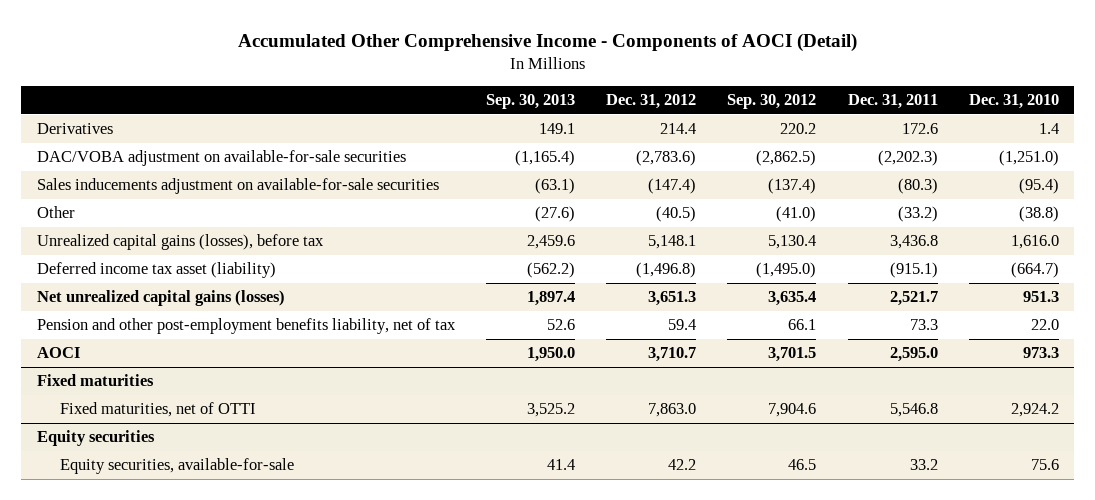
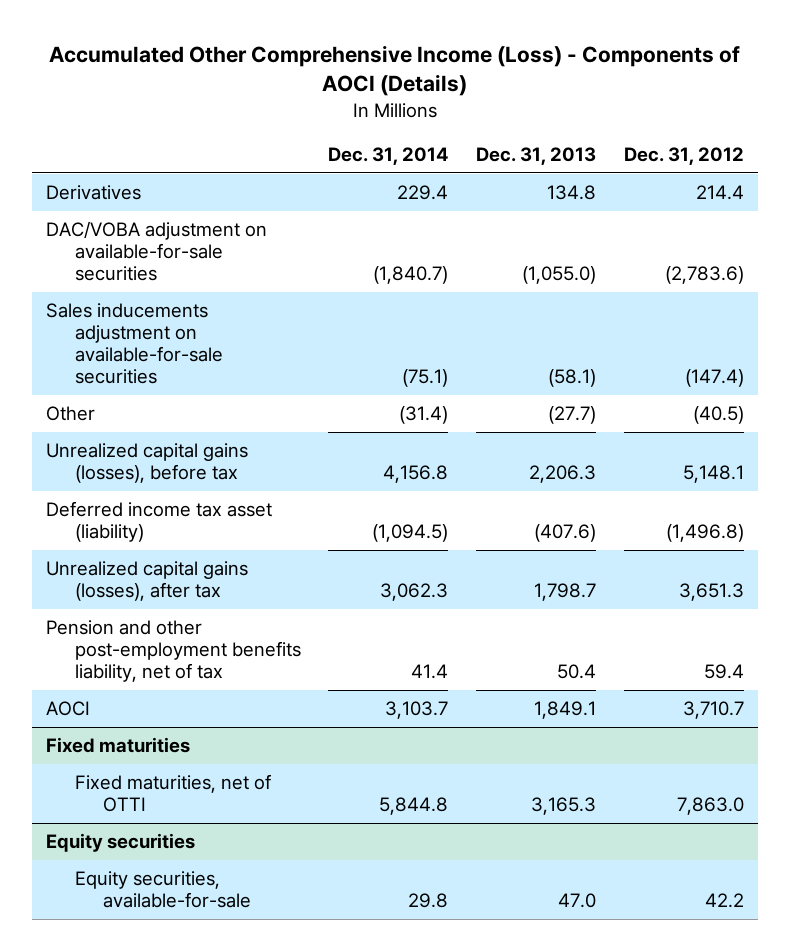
- Accumulated Other Comprehensive Income - Components of AOCI (Detail)
+ Accumulated Other Comprehensive Income (Loss) - Components of AOCI (Details)
- | Sep. 30, 2013 | Dec. 31, 2012 | Sep. 30, 2012 | Dec. 31, 2011 | Dec. 31, 2010
+ | Dec. 31, 2014 | Dec. 31, 2013 | Dec. 31, 2012
- Net unrealized capital gains (losses) | 1,897.4 | 3,651.3 | 3,635.4 | 2,521.7 | 951.3
+ Unrealized capital gains (losses), after tax | 3,062.3 | 1,798.7 | 3,651.3

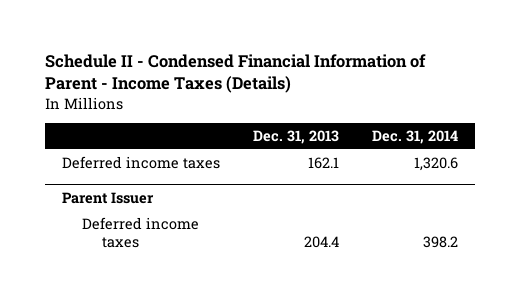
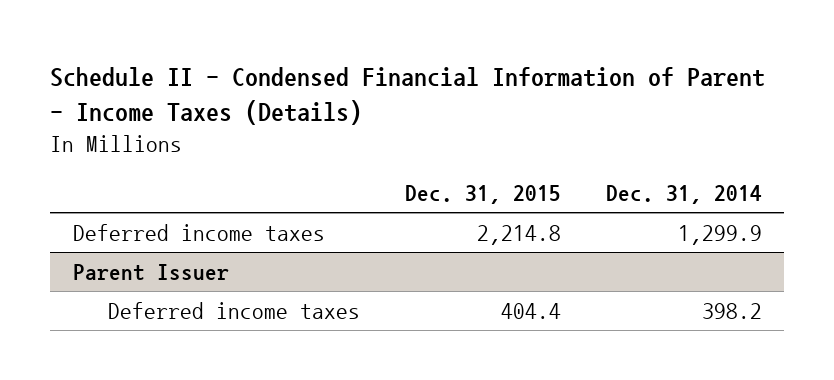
- | Dec. 31, 2013 | Dec. 31, 2014
+ | Dec. 31, 2015 | Dec. 31, 2014
- Deferred income taxes | 162.1 | 1,320.6
+ Deferred income taxes | 2,214.8 | 1,299.9

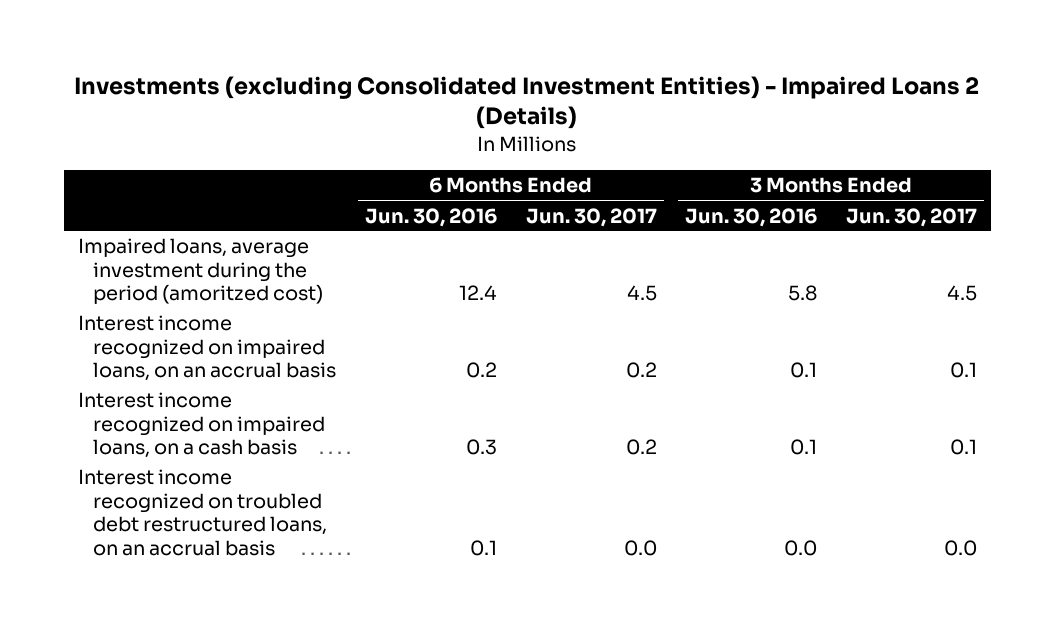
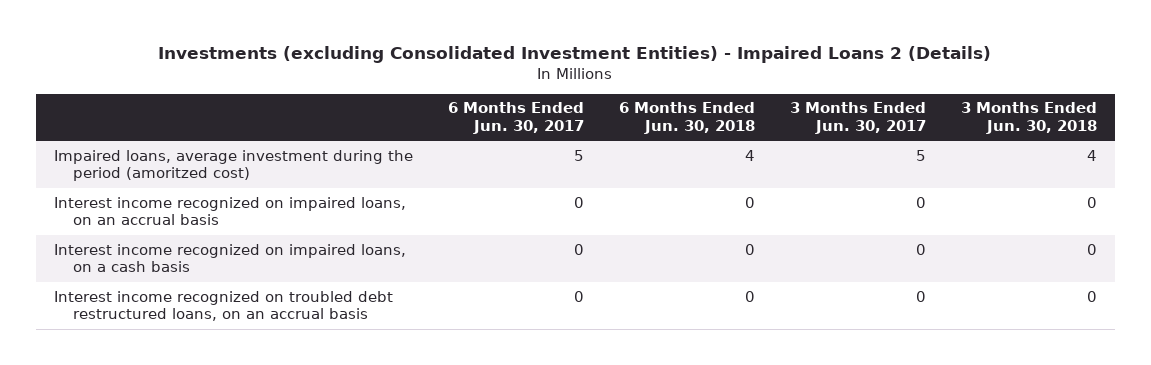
- | 6 Months Ended Jun. 30, 2016 | 6 Months Ended Jun. 30, 2017 | 3 Months Ended Jun. 30, 2016 | 3 Months Ended Jun. 30, 2017
+ | 6 Months Ended Jun. 30, 2017 | 6 Months Ended Jun. 30, 2018 | 3 Months Ended Jun. 30, 2017 | 3 Months Ended Jun. 30, 2018
- Impaired loans, average investment during the period (amoritzed cost) | 12.4 | 4.5 | 5.8 | 4.5
- Interest income recognized on impaired loans, on an accrual basis | 0.2 | 0.2 | 0.1 | 0.1
- Interest income recognized on impaired loans, on a cash basis | 0.3 | 0.2 | 0.1 | 0.1
- Interest income recognized on troubled debt restructured loans, on an accrual basis | 0.1 | 0.0 | 0.0 | 0.0
+ Impaired loans, average investment during the period (amoritzed cost) | 5 | 4 | 5 | 4
+ Interest income recognized on impaired loans, on an accrual basis | 0 | 0 | 0 | 0
+ Interest income recognized on impaired loans, on a cash basis | 0 | 0 | 0 | 0
+ Interest income recognized on troubled debt restructured loans, on an accrual basis | 0 | 0 | 0 | 0

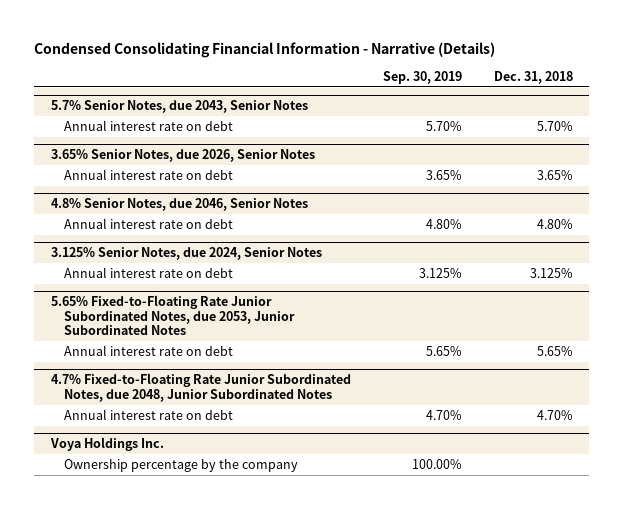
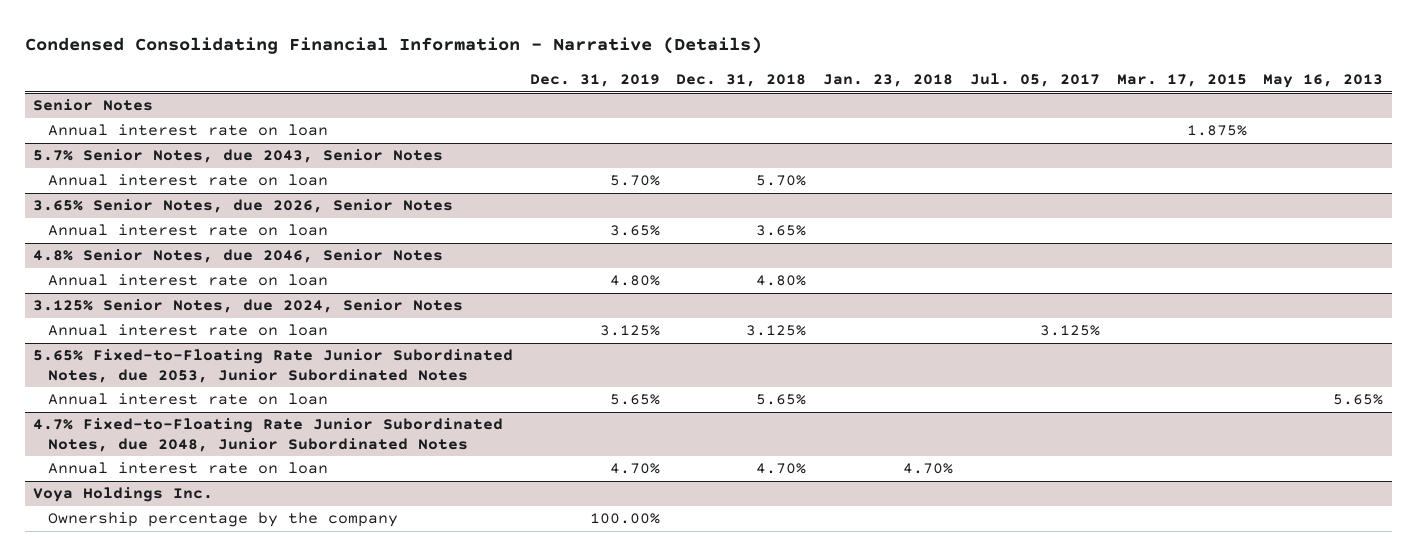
- | Sep. 30, 2019 | Dec. 31, 2018
+ | Dec. 31, 2019 | Dec. 31, 2018 | Jan. 23, 2018 | Jul. 05, 2017 | Mar. 17, 2015 | May 16, 2013
+ Senior Notes
+ Annual interest rate on loan | | | | | 1.875% |
@ 5.7% Senior Notes, due 2043, Senior Notes
- Annual interest rate on debt | 5.70% | 5.70%
+ Annual interest rate on loan | 5.70% | 5.70% | | | |
@ 3.65% Senior Notes, due 2026, Senior Notes
- Annual interest rate on debt | 3.65% | 3.65%
+ Annual interest rate on loan | 3.65% | 3.65% | | | |
@ 4.8% Senior Notes, due 2046, Senior Notes
- Annual interest rate on debt | 4.80% | 4.80%
+ Annual interest rate on loan | 4.80% | 4.80% | | | |
@ 3.125% Senior Notes, due 2024, Senior Notes
- Annual interest rate on debt | 3.125% | 3.125%
+ Annual interest rate on loan | 3.125% | 3.125% | | 3.125% | |
@ 5.65% Fixed-to-Floating Rate Junior Subordinated Notes, due 2053, Junior Subordinated Notes
- Annual interest rate on debt | 5.65% | 5.65%
+ Annual interest rate on loan | 5.65% | 5.65% | | | | 5.65%
@ 4.7% Fixed-to-Floating Rate Junior Subordinated Notes, due 2048, Junior Subordinated Notes
- Annual interest rate on debt | 4.70% | 4.70%
+ Annual interest rate on loan | 4.70% | 4.70% | 4.70% | | |

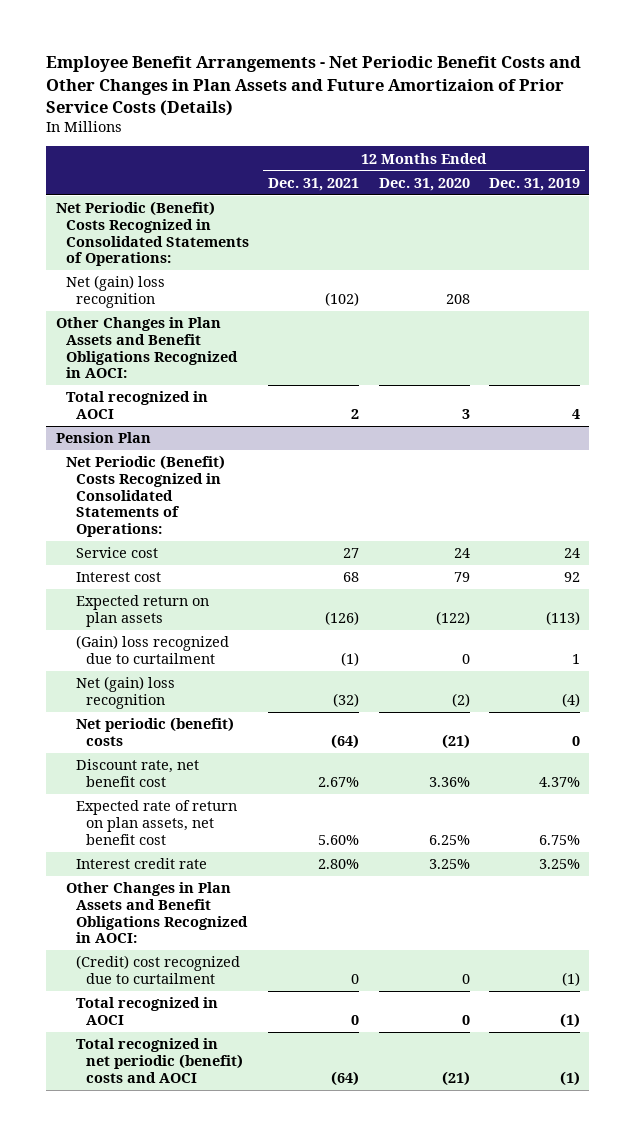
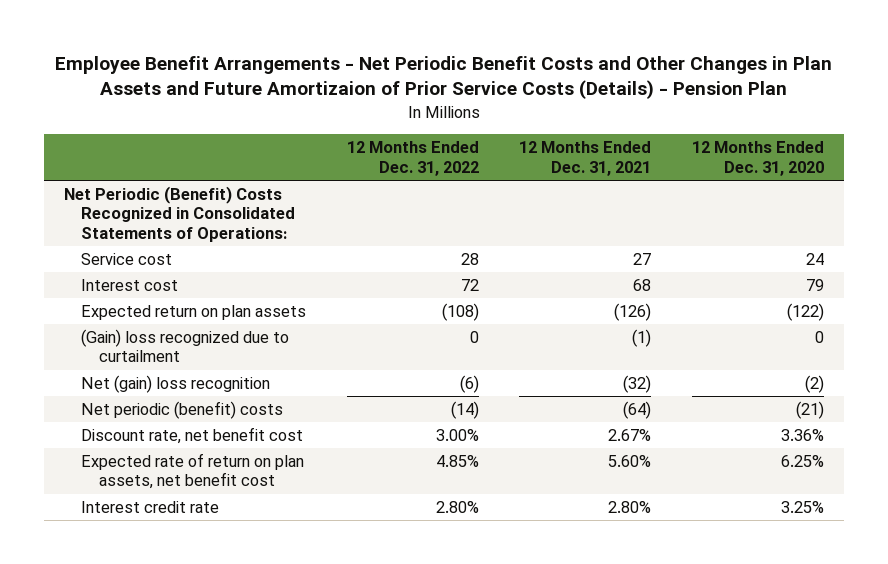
- Employee Benefit Arrangements - Net Periodic Benefit Costs and Other Changes in Plan Assets and Future Amortizaion of Prior Service Costs (Details)
+ Employee Benefit Arrangements - Net Periodic Benefit Costs and Other Changes in Plan Assets and Future Amortizaion of Prior Service Costs (Details) - Pension Plan
- | 12 Months Ended Dec. 31, 2021 | 12 Months Ended Dec. 31, 2020 | 12 Months Ended Dec. 31, 2019
+ | 12 Months Ended Dec. 31, 2022 | 12 Months Ended Dec. 31, 2021 | 12 Months Ended Dec. 31, 2020
- Net (gain) loss recognition | (102) | 208 |
- Other Changes in Plan Assets and Benefit Obligations Recognized in AOCI:
- Total recognized in AOCI | 2 | 3 | 4
- Pension Plan
- Net Periodic (Benefit) Costs Recognized in Consolidated Statements of Operations:
- Other Changes in Plan Assets and Benefit Obligations Recognized in AOCI:
- (Credit) cost recognized due to curtailment | 0 | 0 | (1)
- Total recognized in AOCI | 0 | 0 | (1)
- Total recognized in net periodic (benefit) costs and AOCI | (64) | (21) | (1)

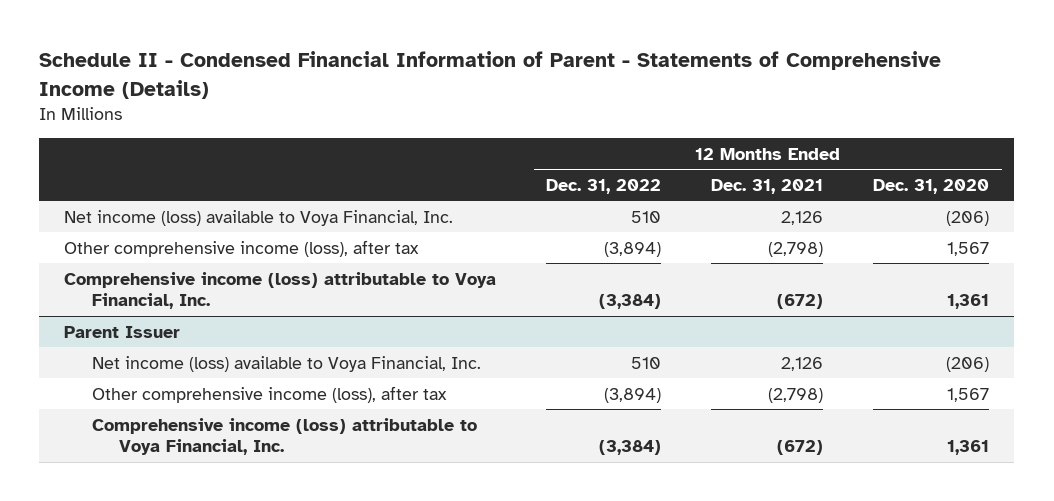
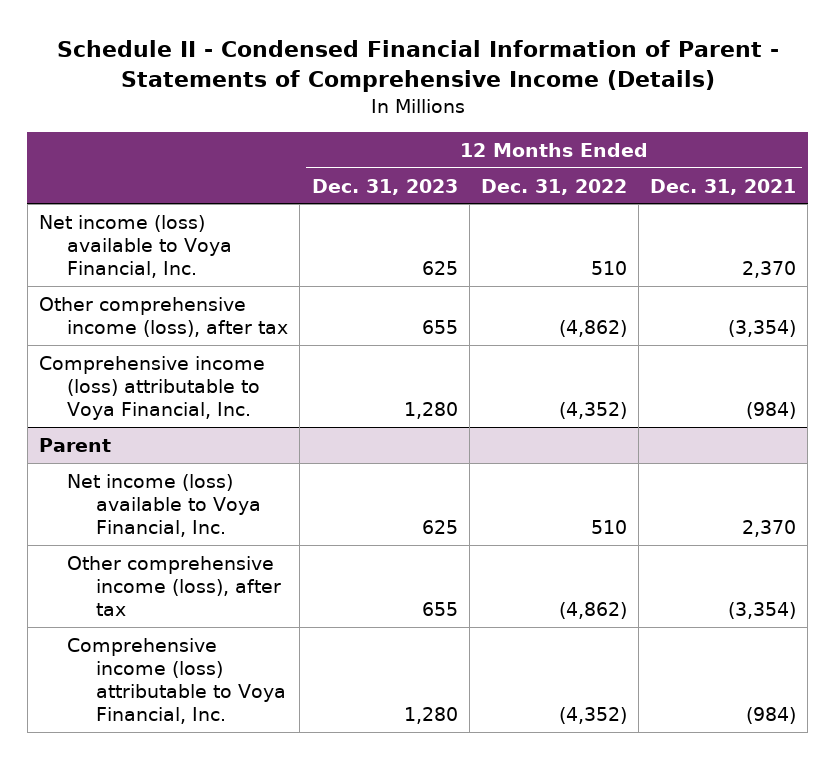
- | 12 Months Ended Dec. 31, 2022 | 12 Months Ended Dec. 31, 2021 | 12 Months Ended Dec. 31, 2020
+ | 12 Months Ended Dec. 31, 2023 | 12 Months Ended Dec. 31, 2022 | 12 Months Ended Dec. 31, 2021
- Net income (loss) available to Voya Financial, Inc. | 510 | 2,126 | (206)
- Other comprehensive income (loss), after tax | (3,894) | (2,798) | 1,567
- Comprehensive income (loss) attributable to Voya Financial, Inc. | (3,384) | (672) | 1,361
- Parent Issuer
- Net income (loss) available to Voya Financial, Inc. | 510 | 2,126 | (206)
- Other comprehensive income (loss), after tax | (3,894) | (2,798) | 1,567
- Comprehensive income (loss) attributable to Voya Financial, Inc. | (3,384) | (672) | 1,361
+ Net income (loss) available to Voya Financial, Inc. | 625 | 510 | 2,370
+ Other comprehensive income (loss), after tax | 655 | (4,862) | (3,354)
+ Comprehensive income (loss) attributable to Voya Financial, Inc. | 1,280 | (4,352) | (984)
+ Parent
+ Net income (loss) available to Voya Financial, Inc. | 625 | 510 | 2,370
+ Other comprehensive income (loss), after tax | 655 | (4,862) | (3,354)
+ Comprehensive income (loss) attributable to Voya Financial, Inc. | 1,280 | (4,352) | (984)

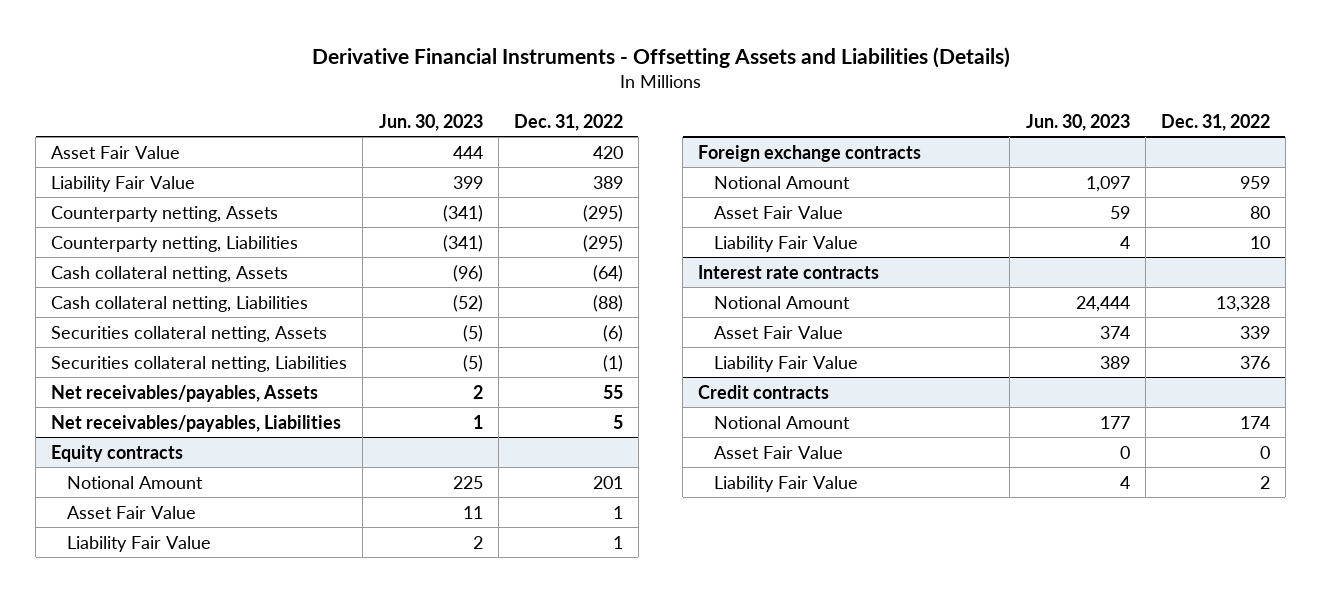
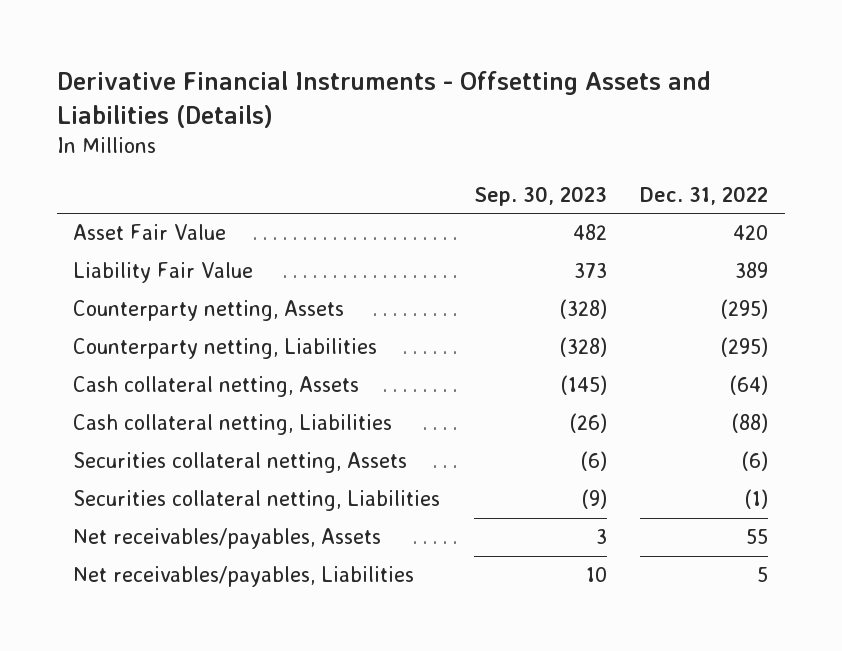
- | Jun. 30, 2023 | Dec. 31, 2022
+ | Sep. 30, 2023 | Dec. 31, 2022
- Equity contracts
- Notional Amount | 225 | 201
- Asset Fair Value | 11 | 1
- Liability Fair Value | 2 | 1
- Foreign exchange contracts
- Notional Amount | 1,097 | 959
- Asset Fair Value | 59 | 80
- Liability Fair Value | 4 | 10
- Interest rate contracts
- Notional Amount | 24,444 | 13,328
- Asset Fair Value | 374 | 339
- Liability Fair Value | 389 | 376
- Credit contracts
- Notional Amount | 177 | 174
- Asset Fair Value | 0 | 0
- Liability Fair Value | 4 | 2

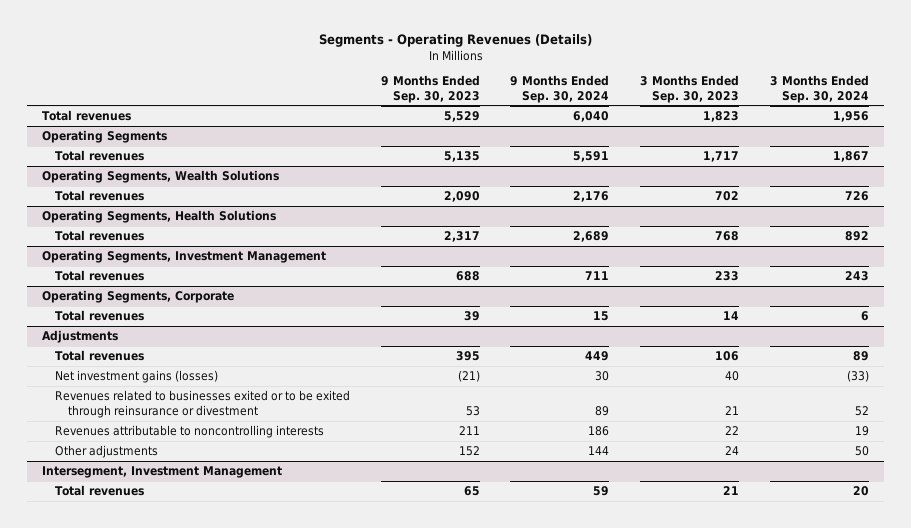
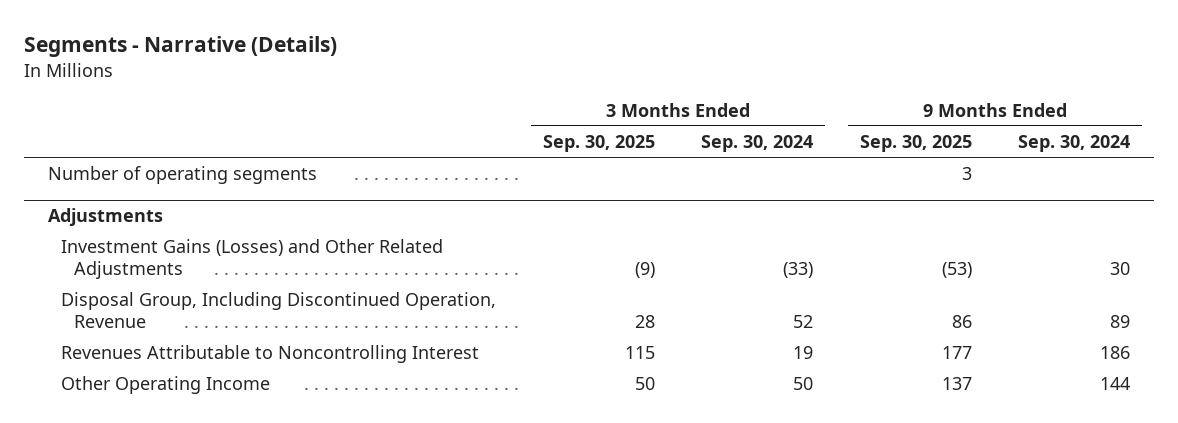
- Segments - Operating Revenues (Details)
+ Segments - Narrative (Details)
- | 9 Months Ended Sep. 30, 2023 | 9 Months Ended Sep. 30, 2024 | 3 Months Ended Sep. 30, 2023 | 3 Months Ended Sep. 30, 2024
+ | 3 Months Ended Sep. 30, 2025 | 3 Months Ended Sep. 30, 2024 | 9 Months Ended Sep. 30, 2025 | 9 Months Ended Sep. 30, 2024
- Total revenues | 5,529 | 6,040 | 1,823 | 1,956
- Operating Segments
- Total revenues | 5,135 | 5,591 | 1,717 | 1,867
- Operating Segments, Wealth Solutions
- Total revenues | 2,090 | 2,176 | 702 | 726
- Operating Segments, Health Solutions
- Total revenues | 2,317 | 2,689 | 768 | 892
- Operating Segments, Investment Management
- Total revenues | 688 | 711 | 233 | 243
- Operating Segments, Corporate
- Total revenues | 39 | 15 | 14 | 6
+ Number of operating segments | | | 3 |
@ Adjustments
- Total revenues | 395 | 449 | 106 | 89
- Net investment gains (losses) | (21) | 30 | 40 | (33)
- Revenues related to businesses exited or to be exited through reinsurance or divestment | 53 | 89 | 21 | 52
- Revenues attributable to noncontrolling interests | 211 | 186 | 22 | 19
- Other adjustments | 152 | 144 | 24 | 50
- Intersegment, Investment Management
- Total revenues | 65 | 59 | 21 | 20
@ Adjustments
+ Investment Gains (Losses) and Other Related Adjustments | (9) | (33) | (53) | 30
+ Disposal Group, Including Discontinued Operation, Revenue | 28 | 52 | 86 | 89
+ Revenues Attributable to Noncontrolling Interest | 115 | 19 | 177 | 186
+ Other Operating Income | 50 | 50 | 137 | 144

